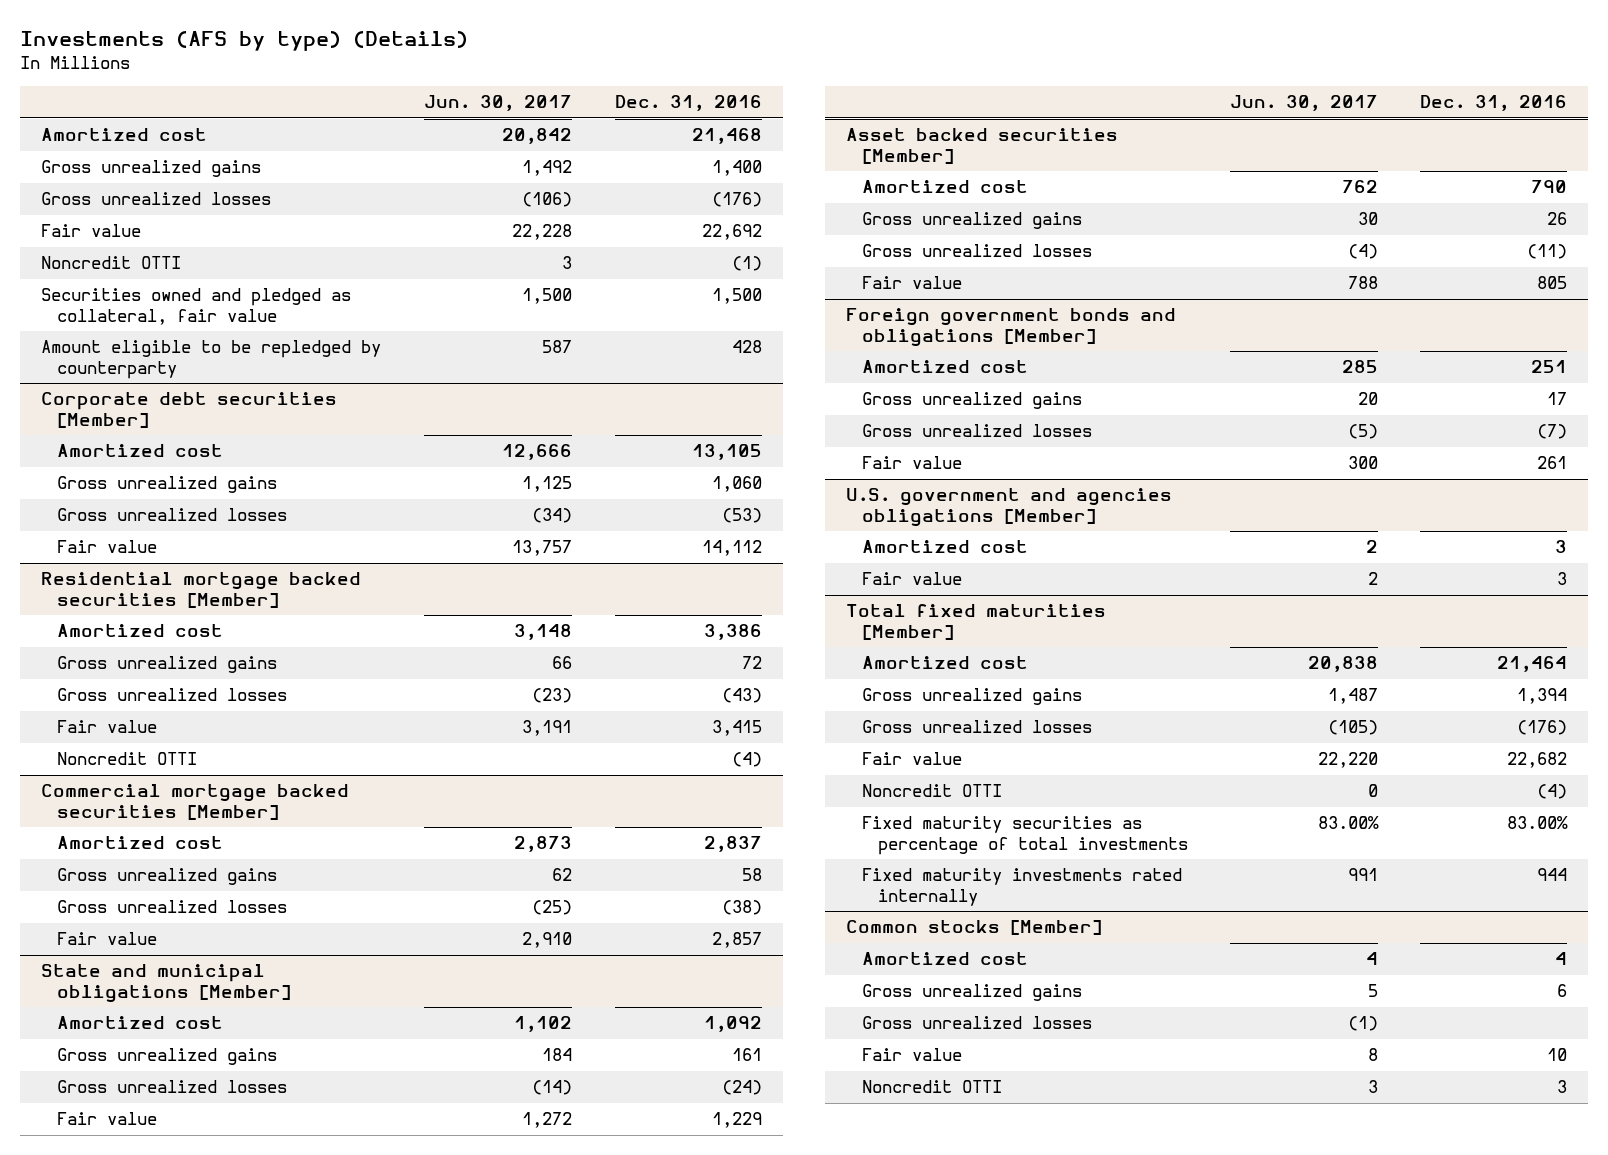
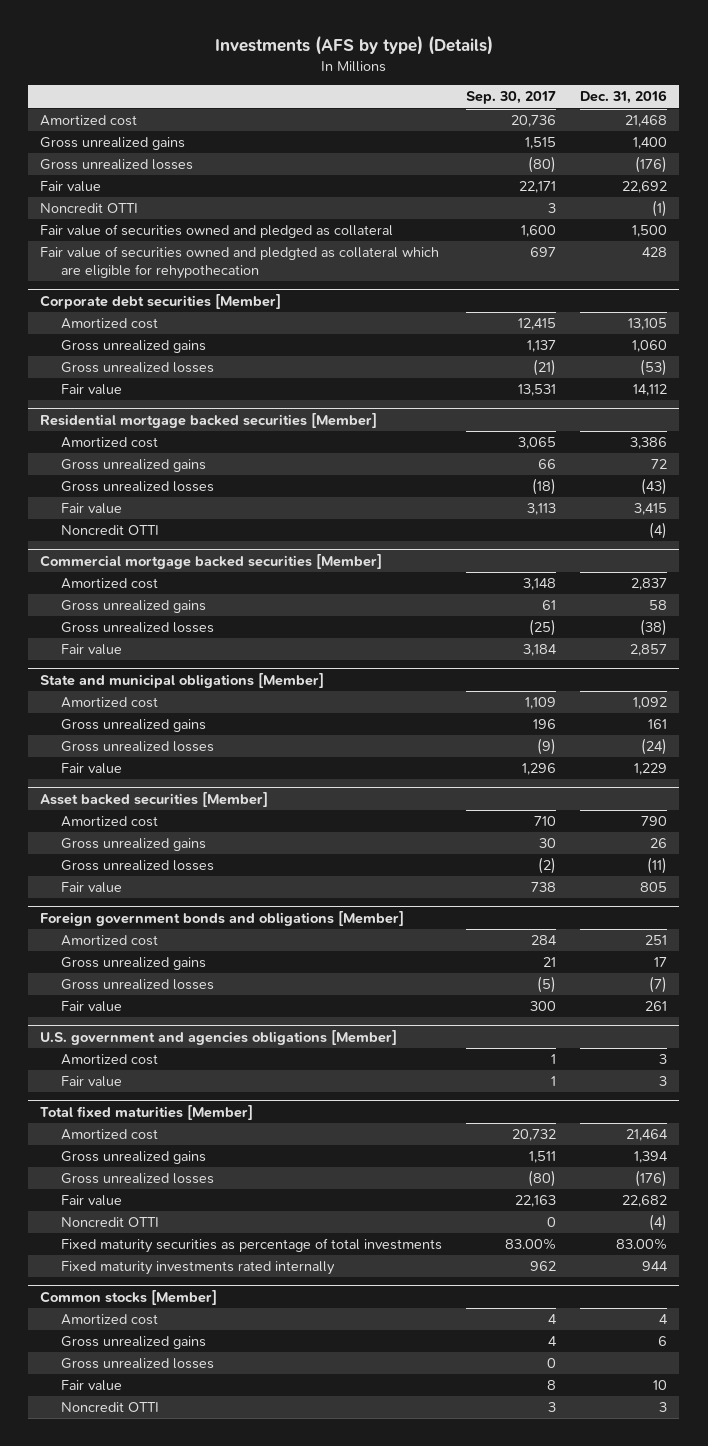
- | Jun. 30, 2017 | Dec. 31, 2016
+ | Sep. 30, 2017 | Dec. 31, 2016
- Securities owned and pledged as collateral, fair value | 1,500 | 1,500
- Amount eligible to be repledged by counterparty | 587 | 428
+ Fair value of securities owned and pledged as collateral | 1,600 | 1,500
+ Fair value of securities owned and pledgted as collateral which are eligible for rehypothecation | 697 | 428

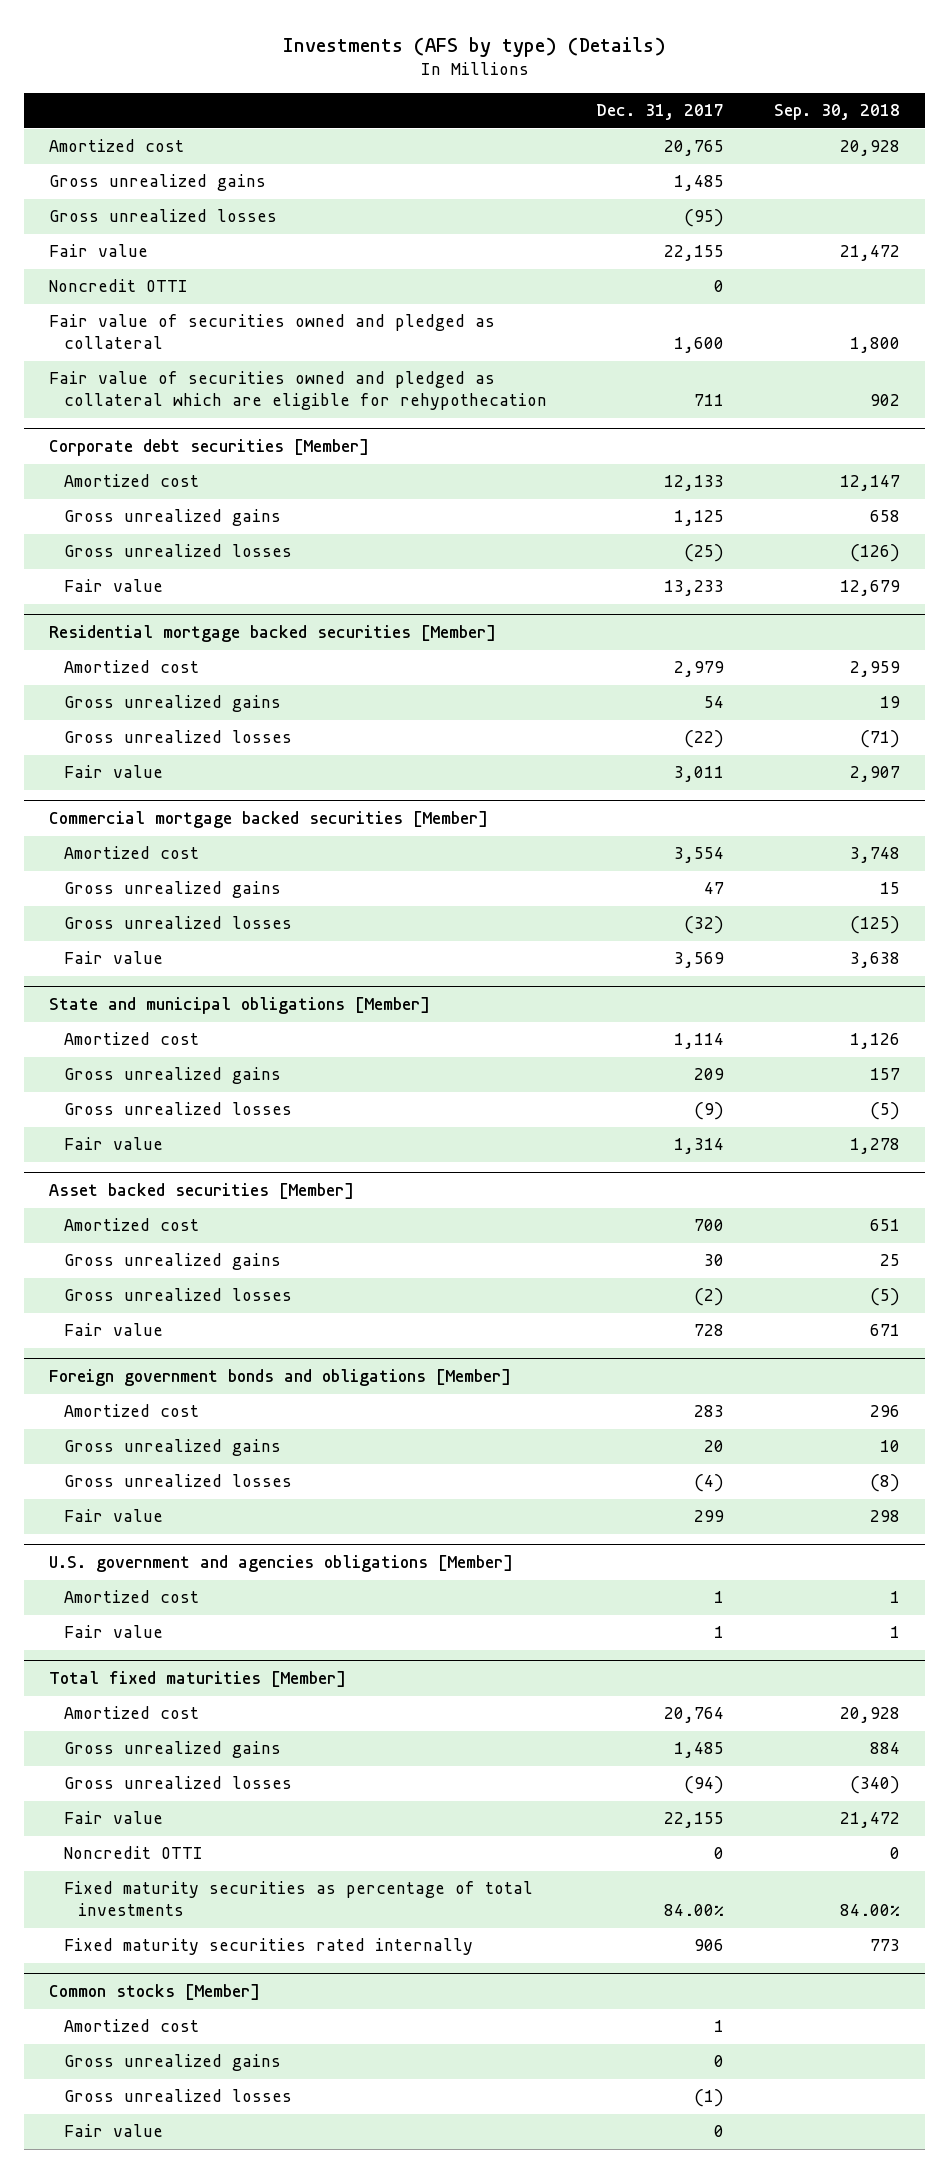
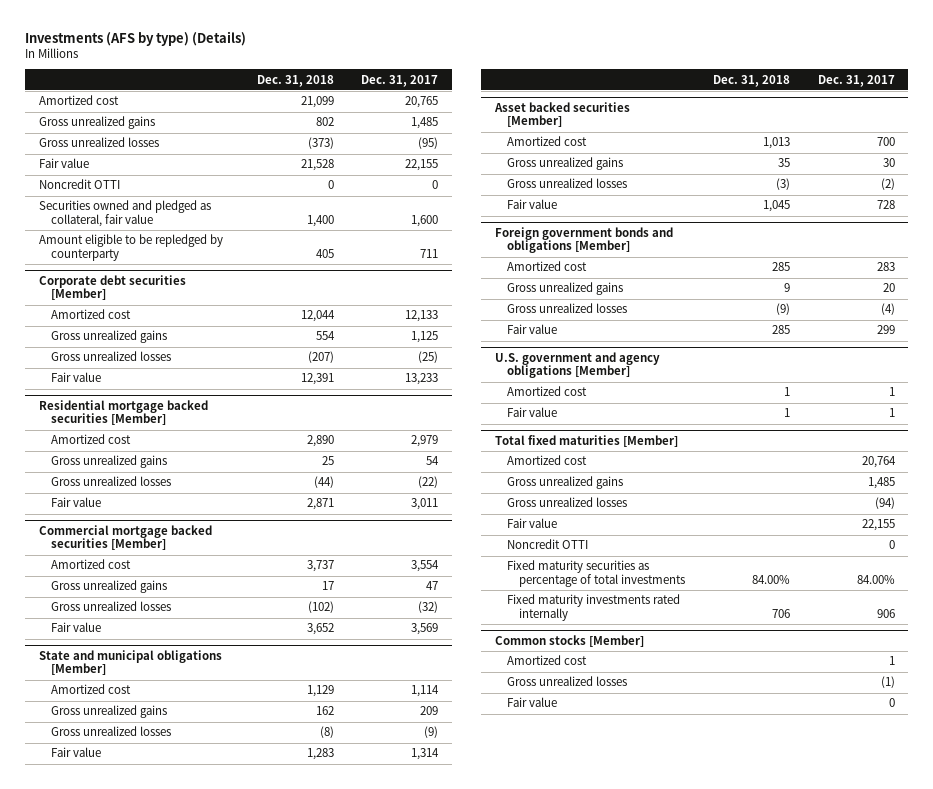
- | Dec. 31, 2017 | Sep. 30, 2018
+ | Dec. 31, 2018 | Dec. 31, 2017
- Fair value of securities owned and pledged as collateral | 1,600 | 1,800
- Fair value of securities owned and pledged as collateral which are eligible for rehypothecation | 711 | 902
+ Securities owned and pledged as collateral, fair value | 1,400 | 1,600
+ Amount eligible to be repledged by counterparty | 405 | 711
- U.S. government and agencies obligations [Member]
+ U.S. government and agency obligations [Member]
@ Total fixed maturities [Member]
- Fixed maturity securities rated internally | 906 | 773
+ Fixed maturity investments rated internally | 706 | 906
@ Common stocks [Member]
- Gross unrealized gains | 0 |

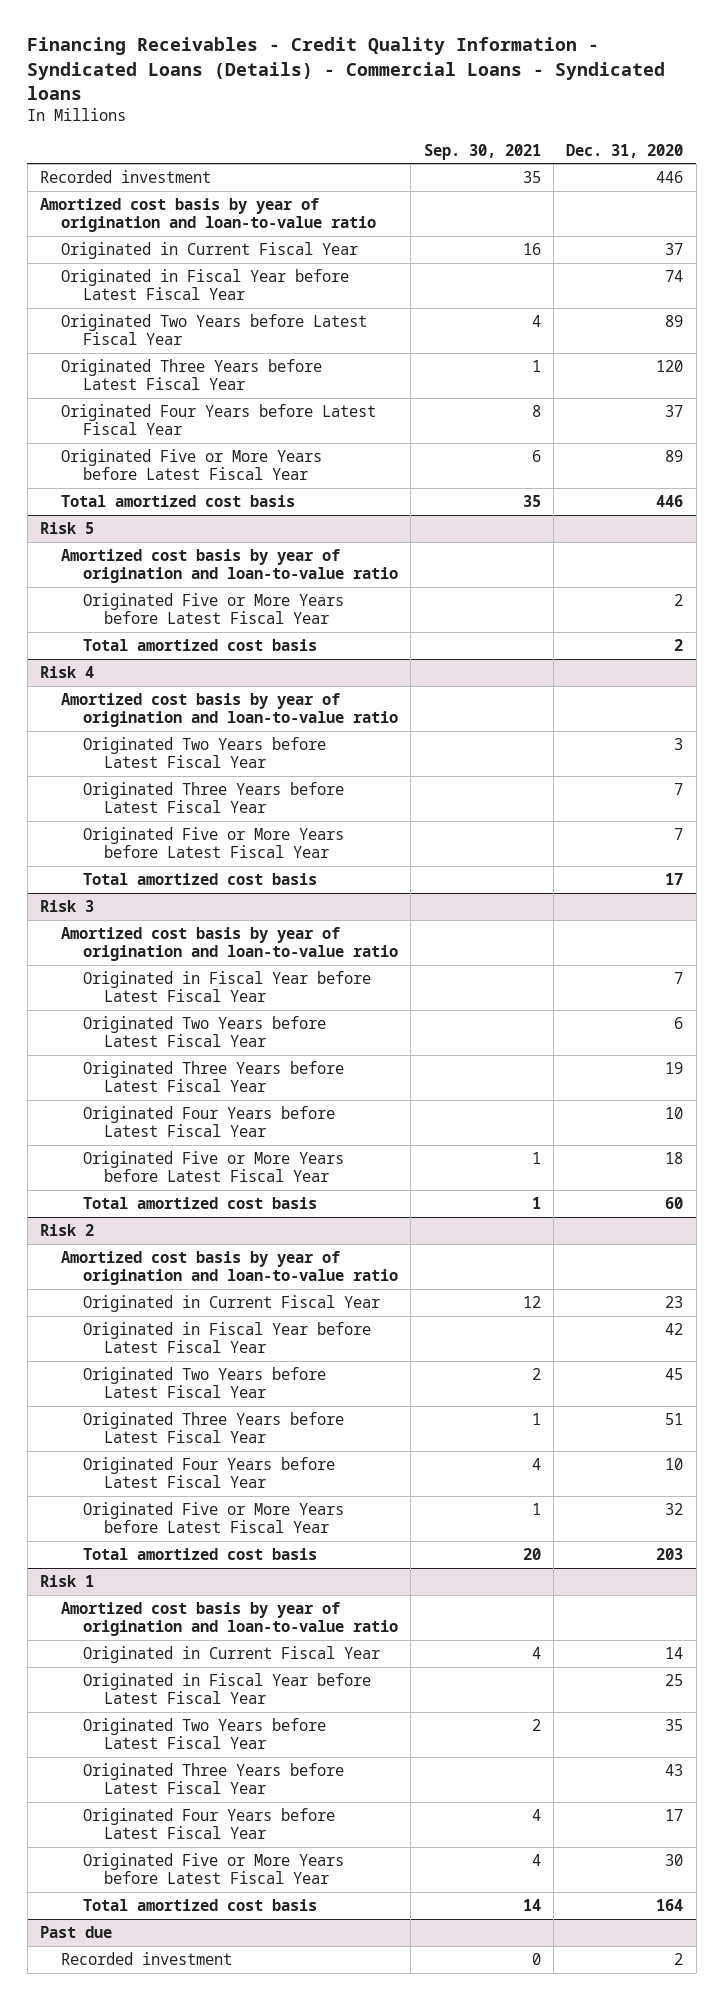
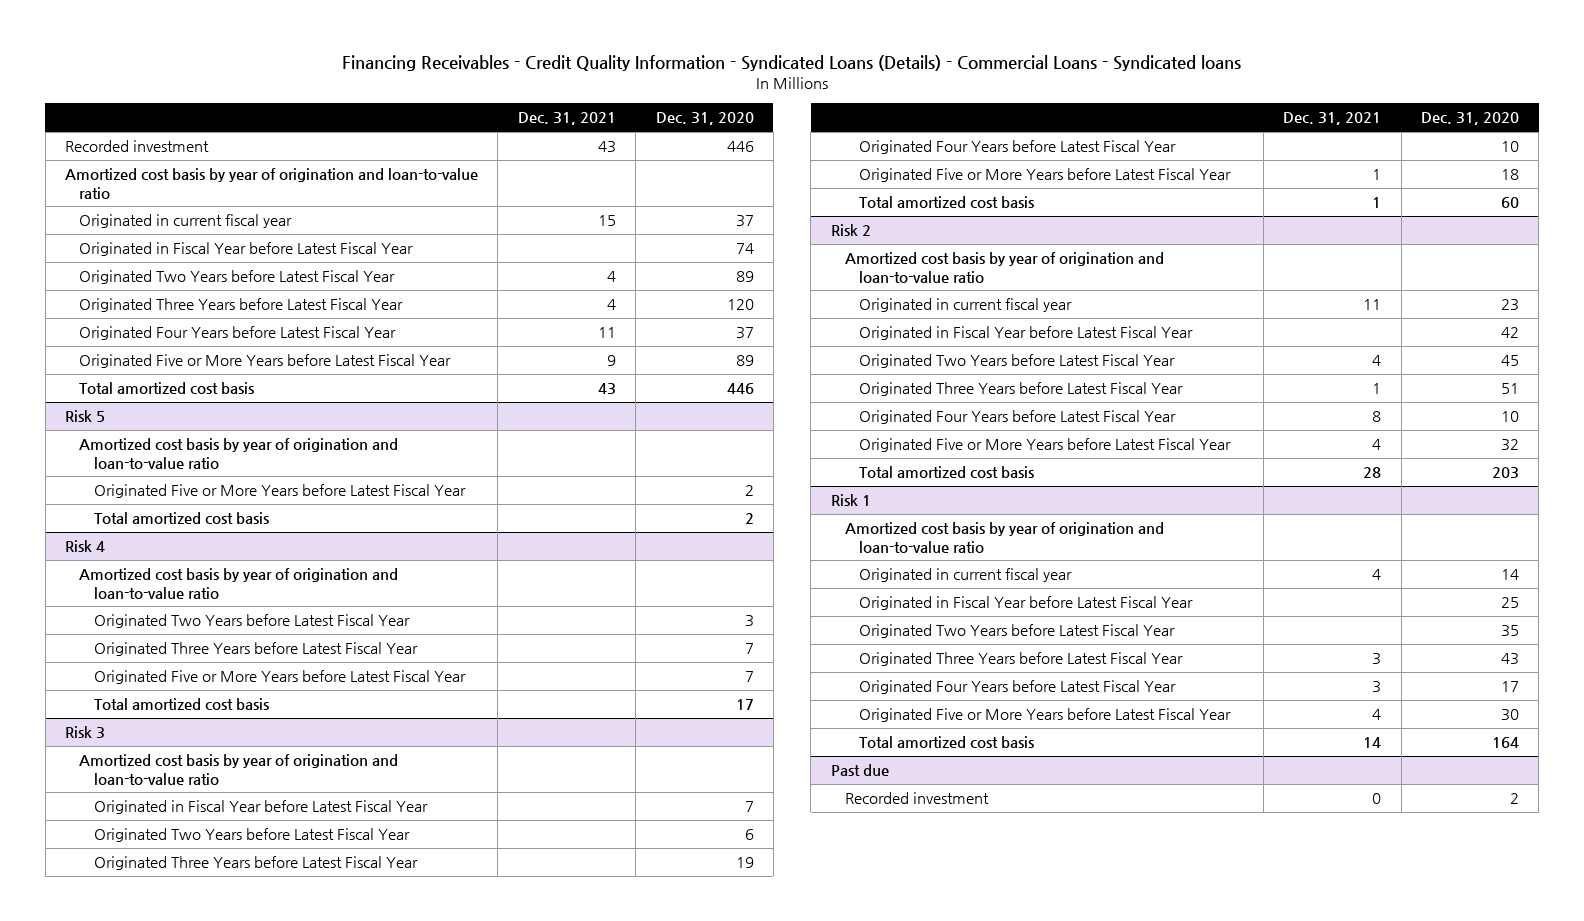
- | Sep. 30, 2021 | Dec. 31, 2020
+ | Dec. 31, 2021 | Dec. 31, 2020
- Originated in Current Fiscal Year | 16 | 37
+ Originated in current fiscal year | 15 | 37
@ Risk 2
- Originated in Current Fiscal Year | 12 | 23
+ Originated in current fiscal year | 11 | 23
@ Risk 1
- Originated in Current Fiscal Year | 4 | 14
+ Originated in current fiscal year | 4 | 14

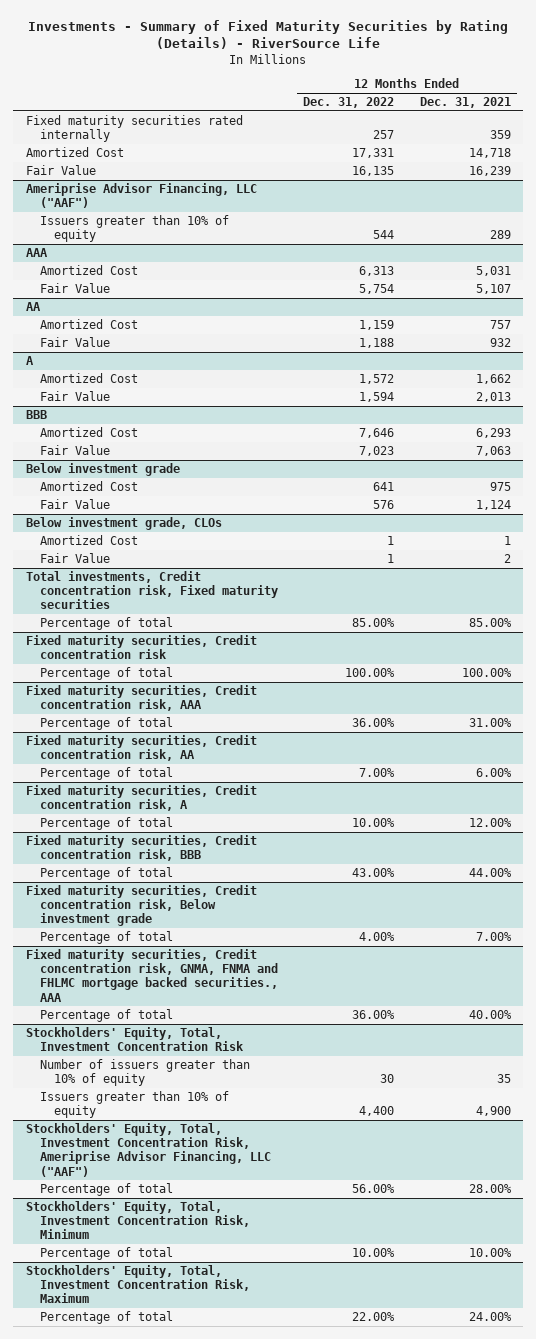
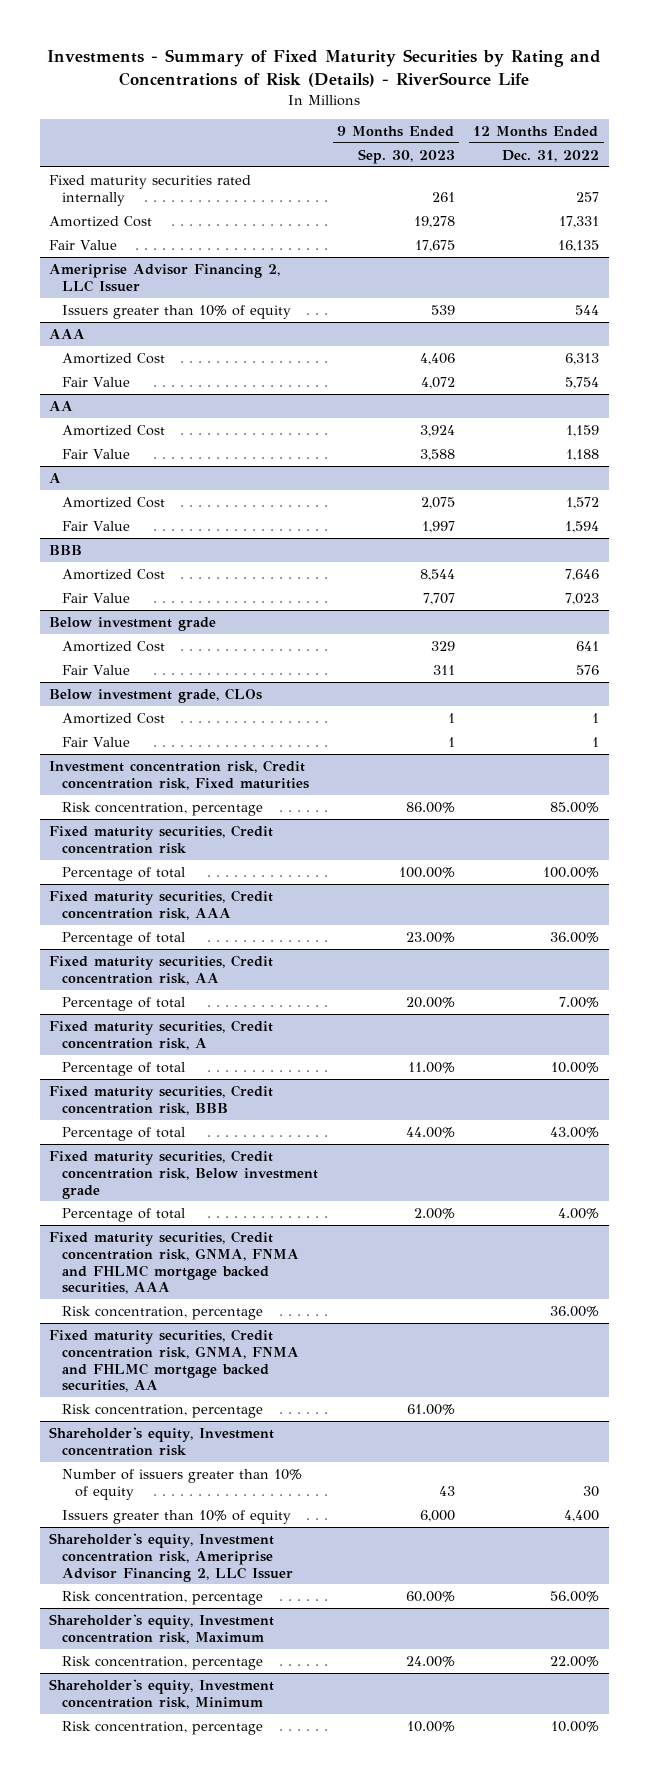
- Investments - Summary of Fixed Maturity Securities by Rating (Details) - RiverSource Life
+ Investments - Summary of Fixed Maturity Securities by Rating and Concentrations of Risk (Details) - RiverSource Life
- | 12 Months Ended Dec. 31, 2022 | 12 Months Ended Dec. 31, 2021
+ | 9 Months Ended Sep. 30, 2023 | 12 Months Ended Dec. 31, 2022
- Ameriprise Advisor Financing, LLC ("AAF")
+ Ameriprise Advisor Financing 2, LLC Issuer
- Total investments, Credit concentration risk, Fixed maturity securities
- Percentage of total | 85.00% | 85.00%
+ Investment concentration risk, Credit concentration risk, Fixed maturities
+ Risk concentration, percentage | 86.00% | 85.00%
- Fixed maturity securities, Credit concentration risk, GNMA, FNMA and FHLMC mortgage backed securities., AAA
- Percentage of total | 36.00% | 40.00%
- Stockholders' Equity, Total, Investment Concentration Risk
+ Fixed maturity securities, Credit concentration risk, GNMA, FNMA and FHLMC mortgage backed securities, AAA
+ Risk concentration, percentage | | 36.00%
+ Fixed maturity securities, Credit concentration risk, GNMA, FNMA and FHLMC mortgage backed securities, AA
+ Risk concentration, percentage | 61.00% |
+ Shareholder's equity, Investment concentration risk
- Stockholders' Equity, Total, Investment Concentration Risk, Ameriprise Advisor Financing, LLC ("AAF")
- Percentage of total | 56.00% | 28.00%
- Stockholders' Equity, Total, Investment Concentration Risk, Minimum
- Percentage of total | 10.00% | 10.00%
- Stockholders' Equity, Total, Investment Concentration Risk, Maximum
- Percentage of total | 22.00% | 24.00%
+ Shareholder's equity, Investment concentration risk, Ameriprise Advisor Financing 2, LLC Issuer
+ Risk concentration, percentage | 60.00% | 56.00%
+ Shareholder's equity, Investment concentration risk, Maximum
+ Risk concentration, percentage | 24.00% | 22.00%
+ Shareholder's equity, Investment concentration risk, Minimum
+ Risk concentration, percentage | 10.00% | 10.00%

